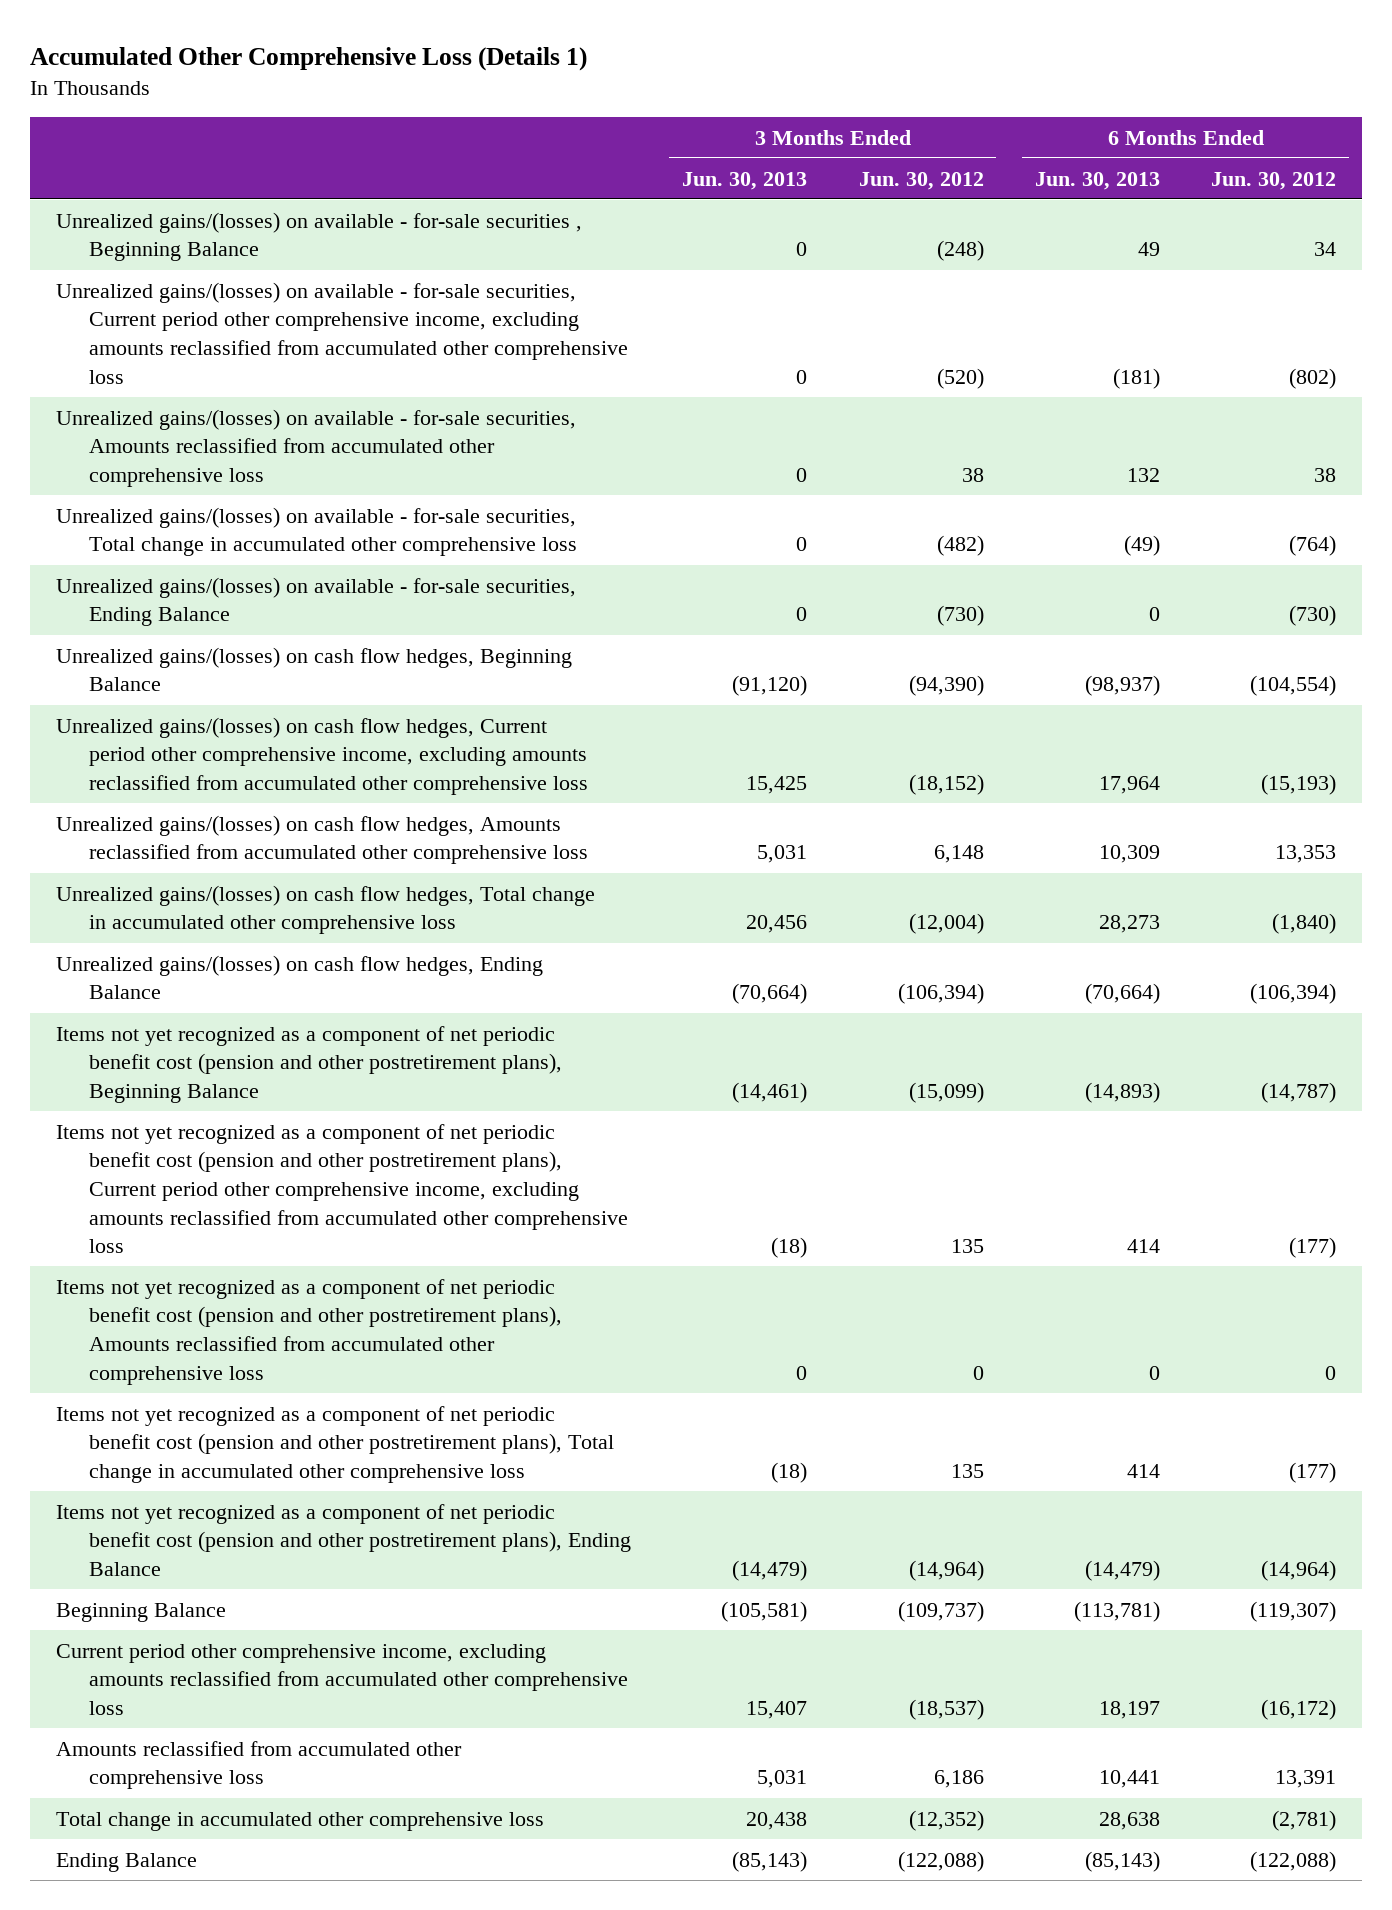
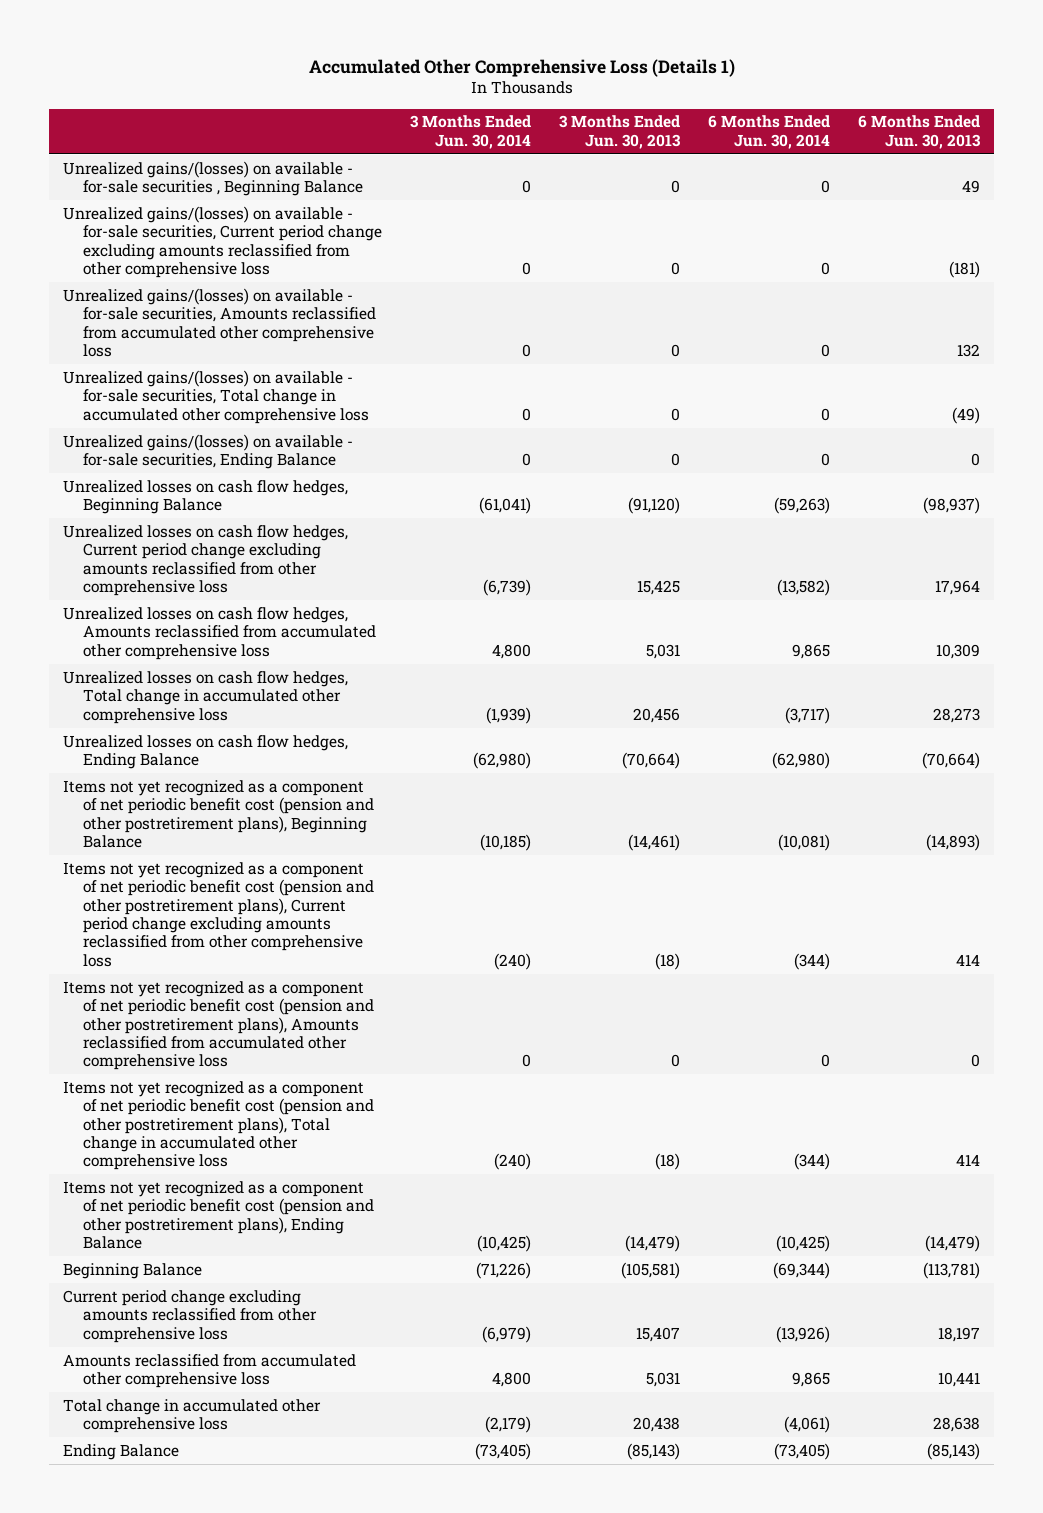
- | 3 Months Ended Jun. 30, 2013 | 3 Months Ended Jun. 30, 2012 | 6 Months Ended Jun. 30, 2013 | 6 Months Ended Jun. 30, 2012
+ | 3 Months Ended Jun. 30, 2014 | 3 Months Ended Jun. 30, 2013 | 6 Months Ended Jun. 30, 2014 | 6 Months Ended Jun. 30, 2013
- Unrealized gains/(losses) on available - for-sale securities, Current period other comprehensive income, excluding amounts reclassified from accumulated other comprehensive loss | 0 | (520) | (181) | (802)
+ Unrealized gains/(losses) on available - for-sale securities, Current period change excluding amounts reclassified from other comprehensive loss | 0 | 0 | 0 | (181)
- Unrealized gains/(losses) on cash flow hedges, Beginning Balance | (91,120) | (94,390) | (98,937) | (104,554)
- Unrealized gains/(losses) on cash flow hedges, Current period other comprehensive income, excluding amounts reclassified from accumulated other comprehensive loss | 15,425 | (18,152) | 17,964 | (15,193)
- Unrealized gains/(losses) on cash flow hedges, Amounts reclassified from accumulated other comprehensive loss | 5,031 | 6,148 | 10,309 | 13,353
- Unrealized gains/(losses) on cash flow hedges, Total change in accumulated other comprehensive loss | 20,456 | (12,004) | 28,273 | (1,840)
- Unrealized gains/(losses) on cash flow hedges, Ending Balance | (70,664) | (106,394) | (70,664) | (106,394)
+ Unrealized losses on cash flow hedges, Beginning Balance | (61,041) | (91,120) | (59,263) | (98,937)
+ Unrealized losses on cash flow hedges, Current period change excluding amounts reclassified from other comprehensive loss | (6,739) | 15,425 | (13,582) | 17,964
+ Unrealized losses on cash flow hedges, Amounts reclassified from accumulated other comprehensive loss | 4,800 | 5,031 | 9,865 | 10,309
+ Unrealized losses on cash flow hedges, Total change in accumulated other comprehensive loss | (1,939) | 20,456 | (3,717) | 28,273
+ Unrealized losses on cash flow hedges, Ending Balance | (62,980) | (70,664) | (62,980) | (70,664)
- Items not yet recognized as a component of net periodic benefit cost (pension and other postretirement plans), Current period other comprehensive income, excluding amounts reclassified from accumulated other comprehensive loss | (18) | 135 | 414 | (177)
+ Items not yet recognized as a component of net periodic benefit cost (pension and other postretirement plans), Current period change excluding amounts reclassified from other comprehensive loss | (240) | (18) | (344) | 414
- Current period other comprehensive income, excluding amounts reclassified from accumulated other comprehensive loss | 15,407 | (18,537) | 18,197 | (16,172)
+ Current period change excluding amounts reclassified from other comprehensive loss | (6,979) | 15,407 | (13,926) | 18,197

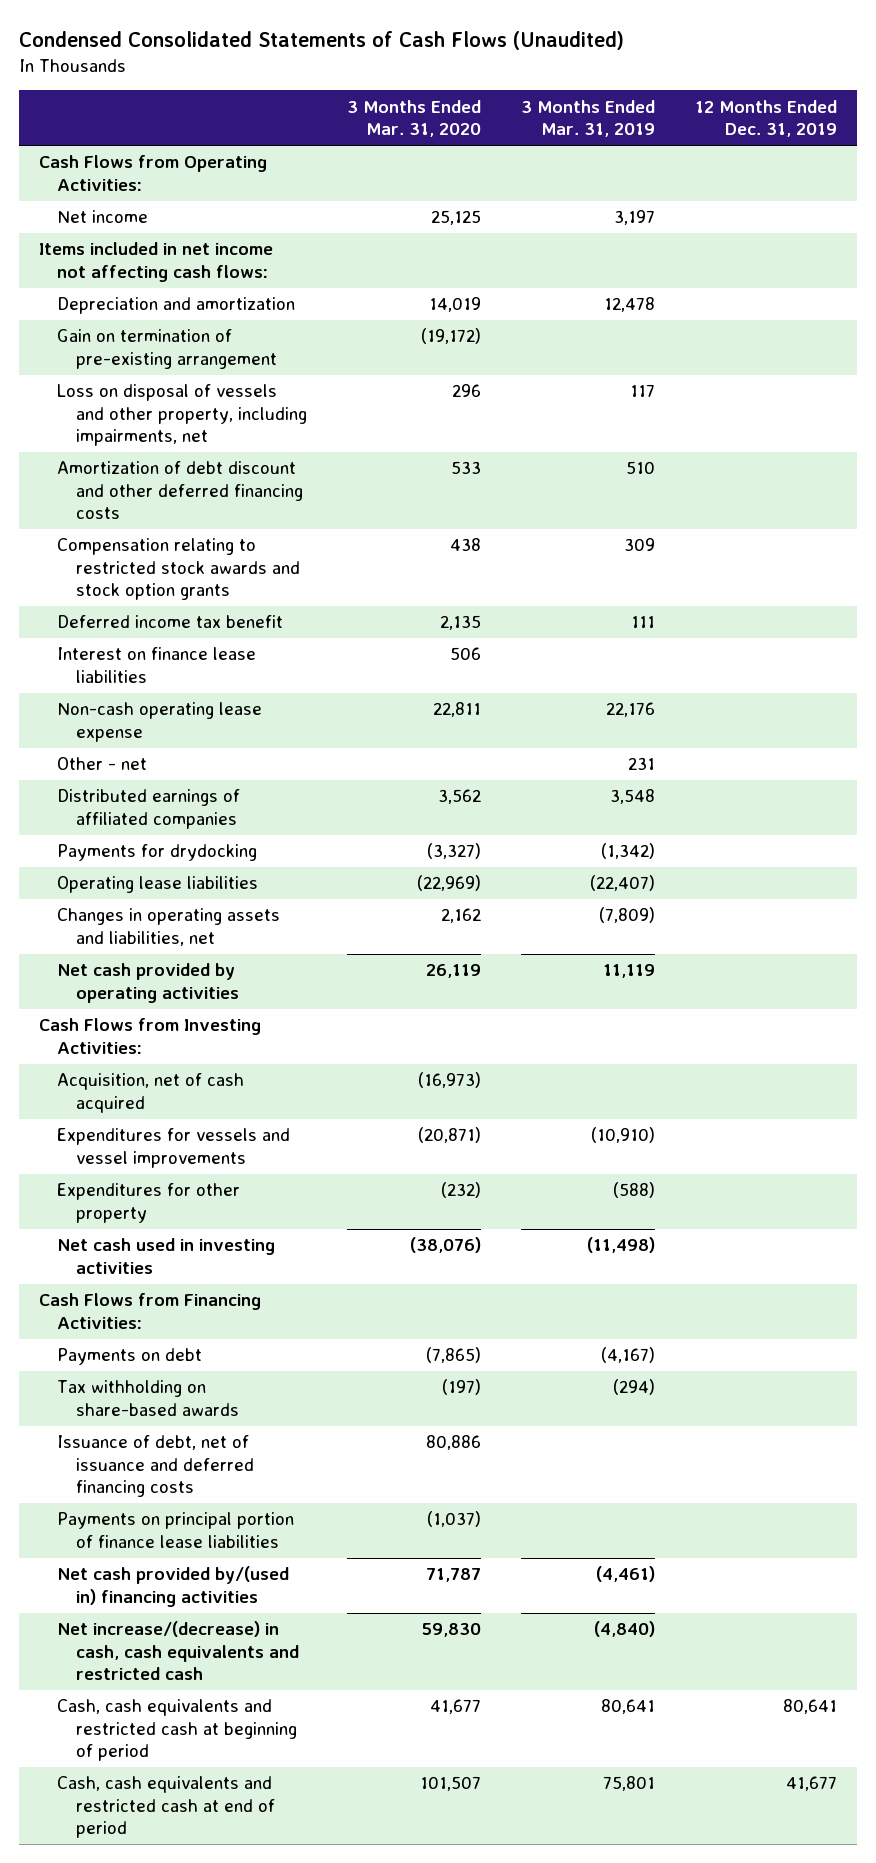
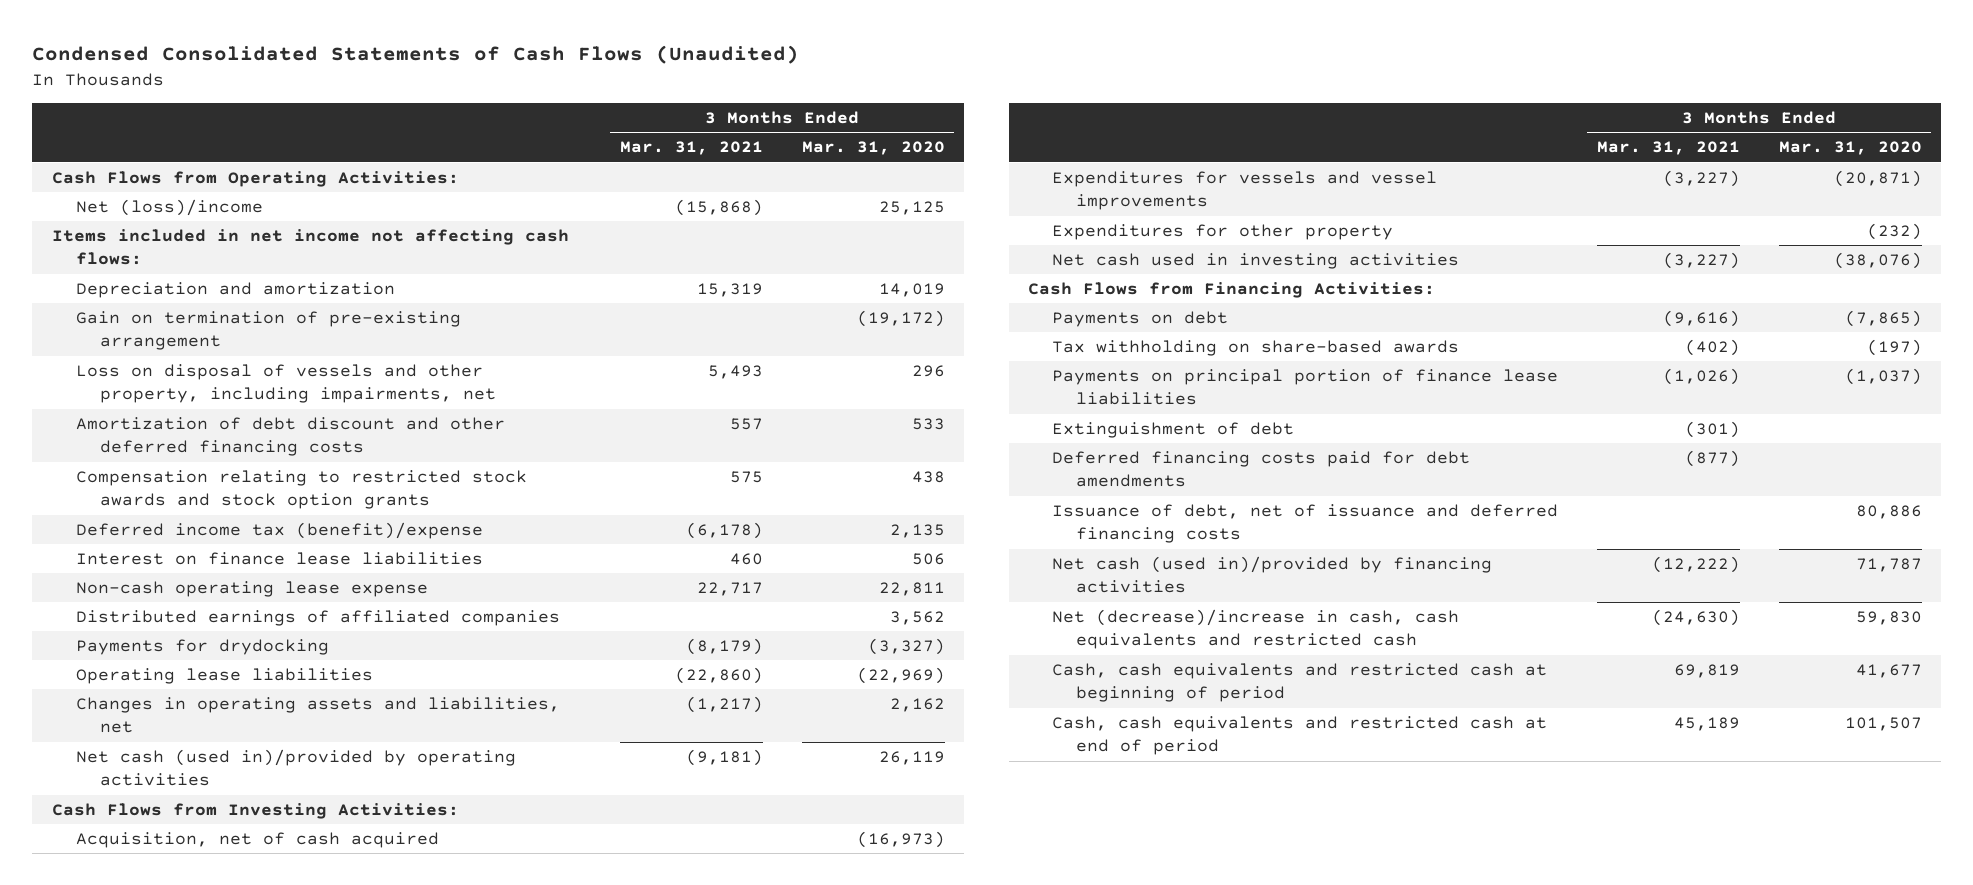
- | 3 Months Ended Mar. 31, 2020 | 3 Months Ended Mar. 31, 2019 | 12 Months Ended Dec. 31, 2019
+ | 3 Months Ended Mar. 31, 2021 | 3 Months Ended Mar. 31, 2020
- Net income | 25,125 | 3,197 |
+ Net (loss)/income | (15,868) | 25,125
- Deferred income tax benefit | 2,135 | 111 |
+ Deferred income tax (benefit)/expense | (6,178) | 2,135
- Other - net | | 231 |
- Net cash provided by operating activities | 26,119 | 11,119 |
+ Net cash (used in)/provided by operating activities | (9,181) | 26,119
- Net cash provided by/(used in) financing activities | 71,787 | (4,461) |
- Net increase/(decrease) in cash, cash equivalents and restricted cash | 59,830 | (4,840) |
+ Extinguishment of debt | (301) |
+ Deferred financing costs paid for debt amendments | (877) |
moved down: Issuance of debt, net of issuance and deferred financing costs | | 80,886
+ Net cash (used in)/provided by financing activities | (12,222) | 71,787
+ Net (decrease)/increase in cash, cash equivalents and restricted cash | (24,630) | 59,830

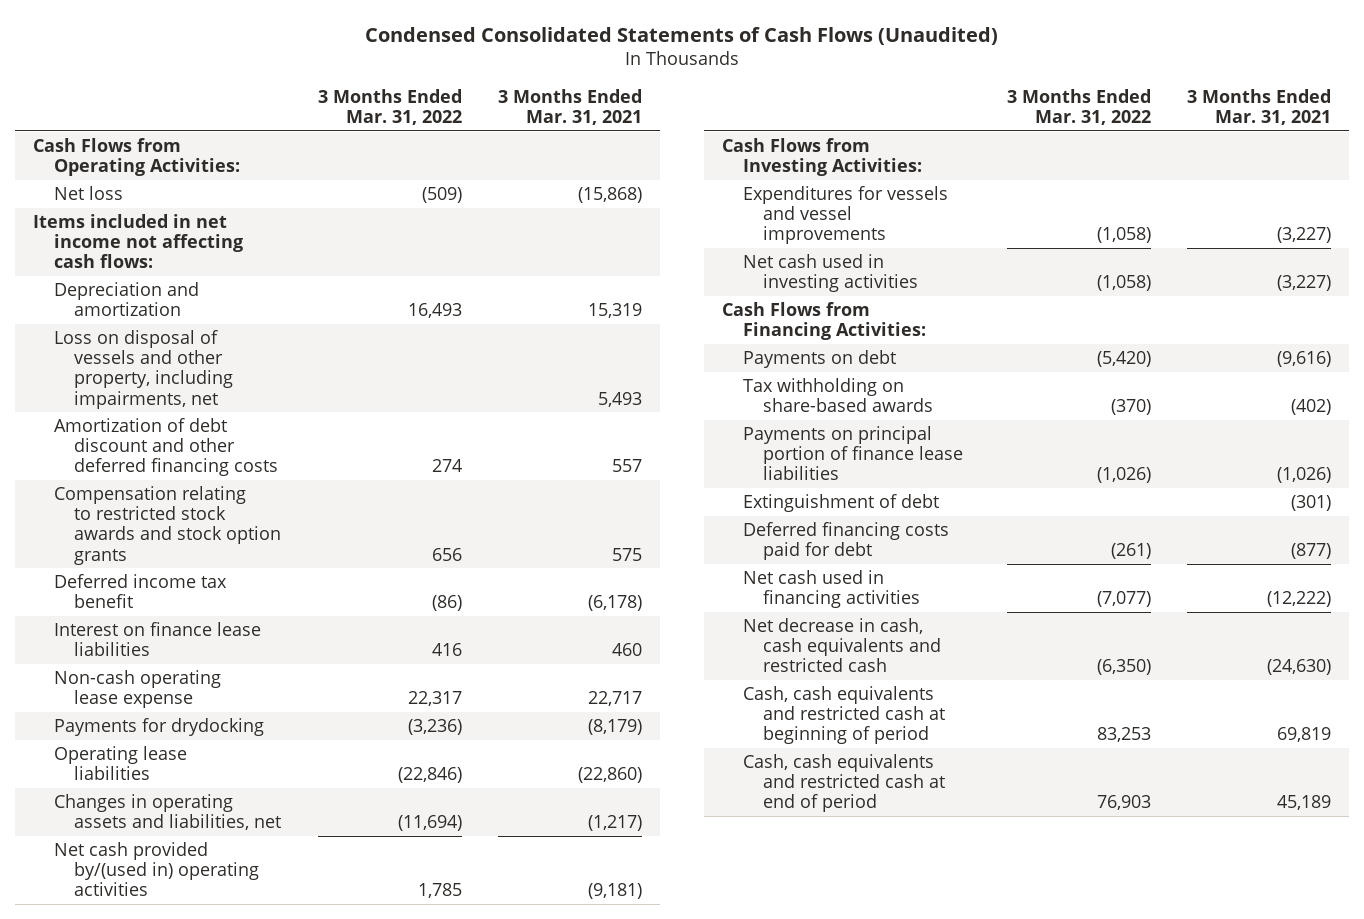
- | 3 Months Ended Mar. 31, 2021 | 3 Months Ended Mar. 31, 2020
+ | 3 Months Ended Mar. 31, 2022 | 3 Months Ended Mar. 31, 2021
- Net (loss)/income | (15,868) | 25,125
+ Net loss | (509) | (15,868)
- Gain on termination of pre-existing arrangement | | (19,172)
- Deferred income tax (benefit)/expense | (6,178) | 2,135
+ Deferred income tax benefit | (86) | (6,178)
- Distributed earnings of affiliated companies | | 3,562
- Net cash (used in)/provided by operating activities | (9,181) | 26,119
+ Net cash provided by/(used in) operating activities | 1,785 | (9,181)
- Acquisition, net of cash acquired | | (16,973)
- Expenditures for other property | | (232)
- Deferred financing costs paid for debt amendments | (877) |
- Issuance of debt, net of issuance and deferred financing costs | | 80,886
- Net cash (used in)/provided by financing activities | (12,222) | 71,787
- Net (decrease)/increase in cash, cash equivalents and restricted cash | (24,630) | 59,830
+ Deferred financing costs paid for debt | (261) | (877)
+ Net cash used in financing activities | (7,077) | (12,222)
+ Net decrease in cash, cash equivalents and restricted cash | (6,350) | (24,630)

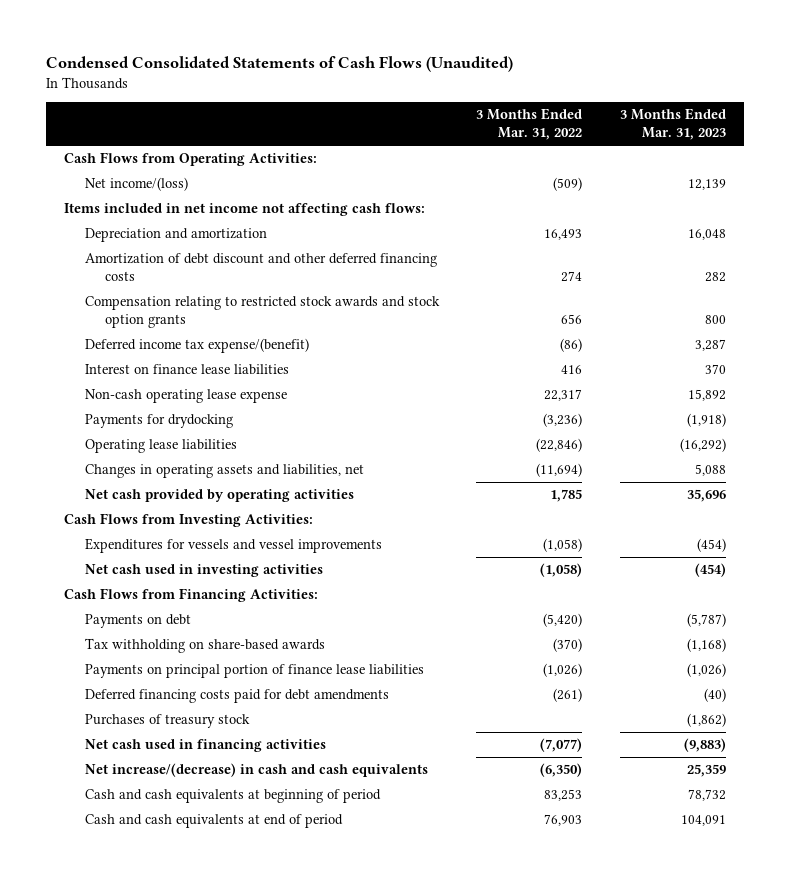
- | 3 Months Ended Mar. 31, 2022 | 3 Months Ended Mar. 31, 2021
+ | 3 Months Ended Mar. 31, 2022 | 3 Months Ended Mar. 31, 2023
- Net loss | (509) | (15,868)
+ Net income/(loss) | (509) | 12,139
- Loss on disposal of vessels and other property, including impairments, net | | 5,493
- Deferred income tax benefit | (86) | (6,178)
+ Deferred income tax expense/(benefit) | (86) | 3,287
- Net cash provided by/(used in) operating activities | 1,785 | (9,181)
+ Net cash provided by operating activities | 1,785 | 35,696
- Extinguishment of debt | | (301)
- Deferred financing costs paid for debt | (261) | (877)
+ Deferred financing costs paid for debt amendments | (261) | (40)
+ Purchases of treasury stock | | (1,862)
- Net decrease in cash, cash equivalents and restricted cash | (6,350) | (24,630)
- Cash, cash equivalents and restricted cash at beginning of period | 83,253 | 69,819
- Cash, cash equivalents and restricted cash at end of period | 76,903 | 45,189
+ Net increase/(decrease) in cash and cash equivalents | (6,350) | 25,359
+ Cash and cash equivalents at beginning of period | 83,253 | 78,732
+ Cash and cash equivalents at end of period | 76,903 | 104,091

